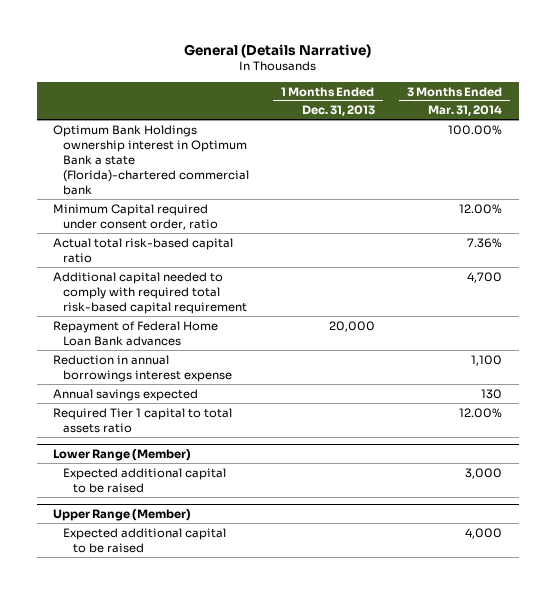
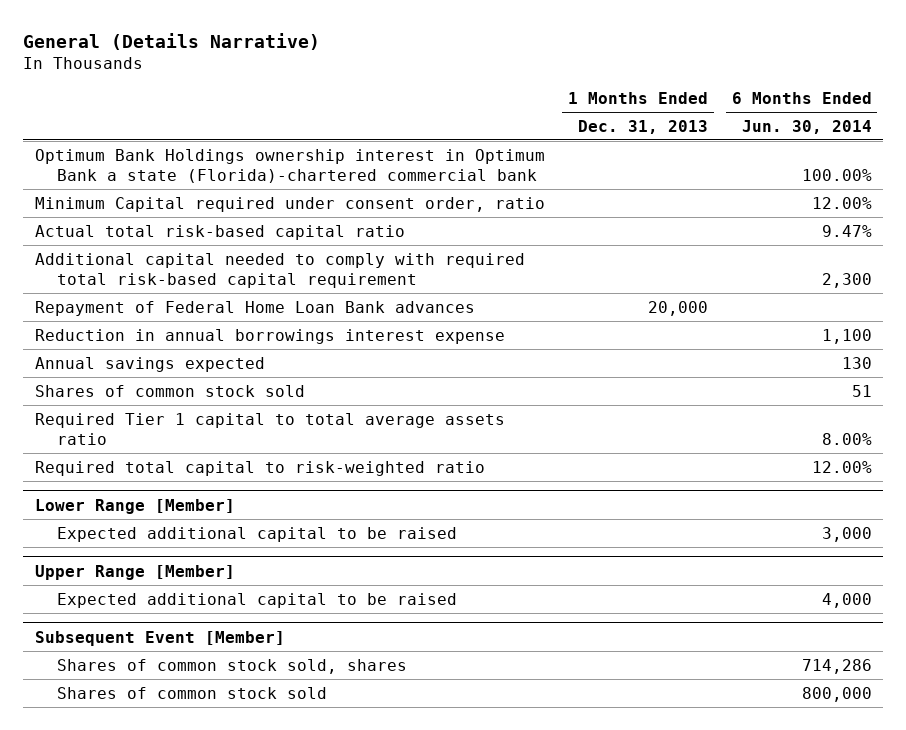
- | 1 Months Ended Dec. 31, 2013 | 3 Months Ended Mar. 31, 2014
+ | 1 Months Ended Dec. 31, 2013 | 6 Months Ended Jun. 30, 2014
- Required Tier 1 capital to total assets ratio | | 12.00%
- Lower Range (Member)
+ Shares of common stock sold | | 51
+ Required Tier 1 capital to total average assets ratio | | 8.00%
+ Required total capital to risk-weighted ratio | | 12.00%
+ Lower Range [Member]
- Upper Range (Member)
+ Upper Range [Member]
+ Subsequent Event [Member]
+ Shares of common stock sold, shares | | 714,286
+ Shares of common stock sold | | 800,000

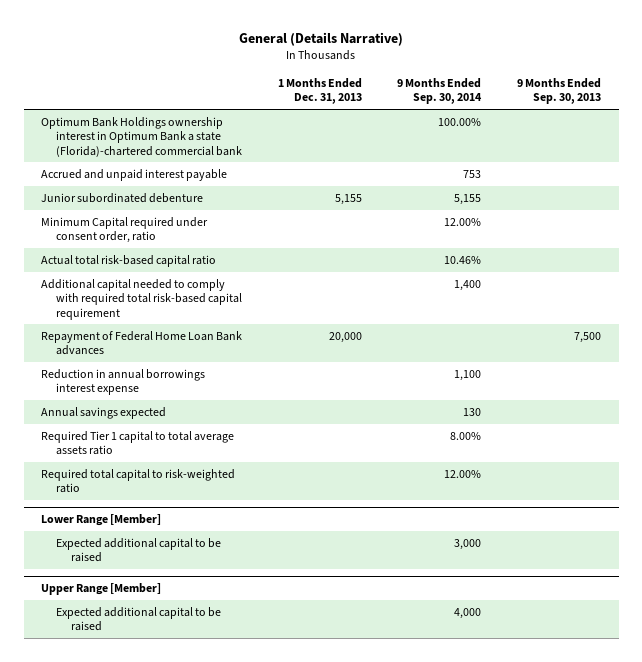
- | 1 Months Ended Dec. 31, 2013 | 6 Months Ended Jun. 30, 2014
+ | 1 Months Ended Dec. 31, 2013 | 9 Months Ended Sep. 30, 2014 | 9 Months Ended Sep. 30, 2013
+ Accrued and unpaid interest payable | | 753 |
+ Junior subordinated debenture | 5,155 | 5,155 |
- Shares of common stock sold | | 51
- Subsequent Event [Member]
- Shares of common stock sold, shares | | 714,286
- Shares of common stock sold | | 800,000

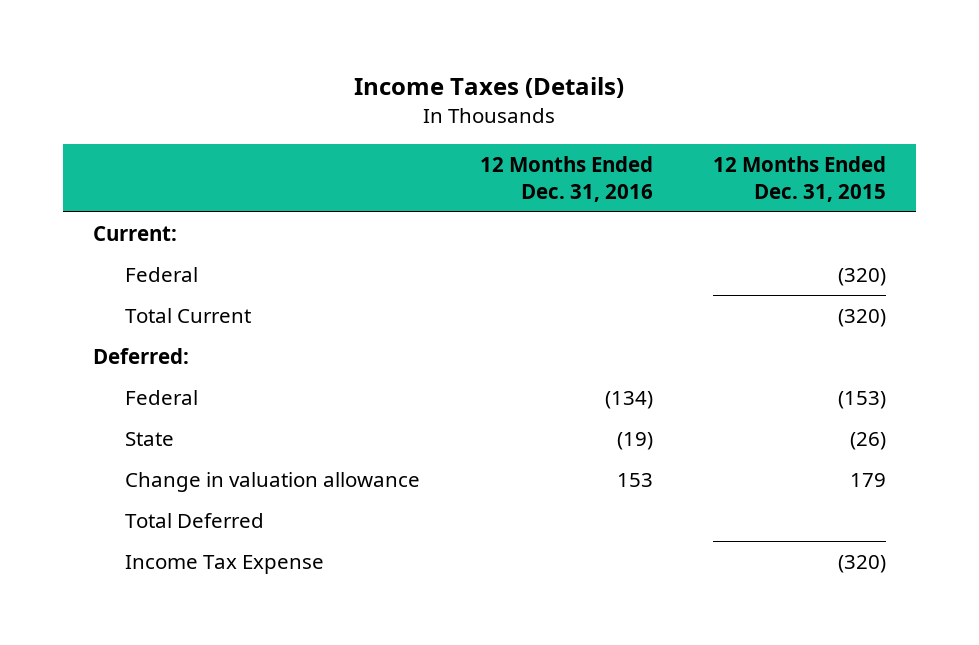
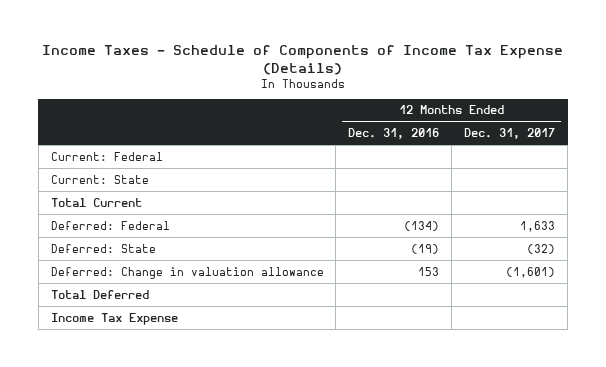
- Income Taxes (Details)
+ Income Taxes - Schedule of Components of Income Tax Expense (Details)
- | 12 Months Ended Dec. 31, 2016 | 12 Months Ended Dec. 31, 2015
+ | 12 Months Ended Dec. 31, 2016 | 12 Months Ended Dec. 31, 2017
- Current:
- Federal | | (320)
+ Current: Federal
+ Current: State
- Deferred:
- Federal | (134) | (153)
- State | (19) | (26)
- Change in valuation allowance | 153 | 179
+ Deferred: Federal | (134) | 1,633
+ Deferred: State | (19) | (32)
+ Deferred: Change in valuation allowance | 153 | (1,601)

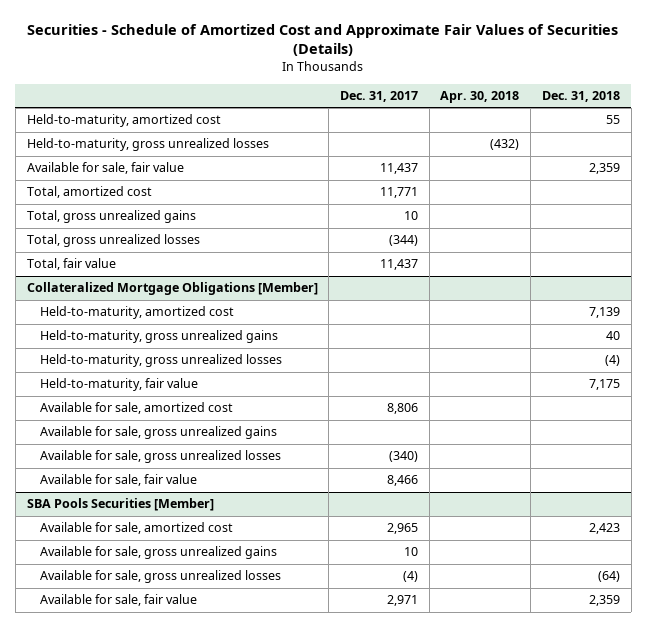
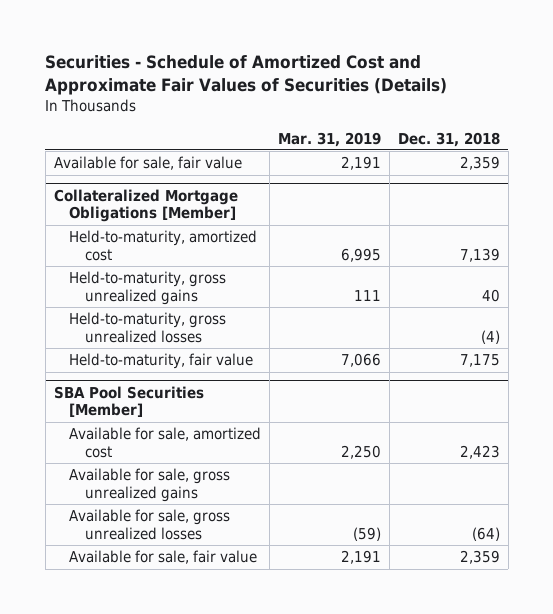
- | Dec. 31, 2017 | Apr. 30, 2018 | Dec. 31, 2018
+ | Mar. 31, 2019 | Dec. 31, 2018
- Held-to-maturity, amortized cost | | | 55
- Held-to-maturity, gross unrealized losses | | (432) |
- Total, amortized cost | 11,771 | |
- Total, gross unrealized gains | 10 | |
- Total, gross unrealized losses | (344) | |
- Total, fair value | 11,437 | |
@ Collateralized Mortgage Obligations [Member]
- Available for sale, amortized cost | 8,806 | |
- Available for sale, gross unrealized gains
- Available for sale, gross unrealized losses | (340) | |
- Available for sale, fair value | 8,466 | |
- SBA Pools Securities [Member]
+ SBA Pool Securities [Member]

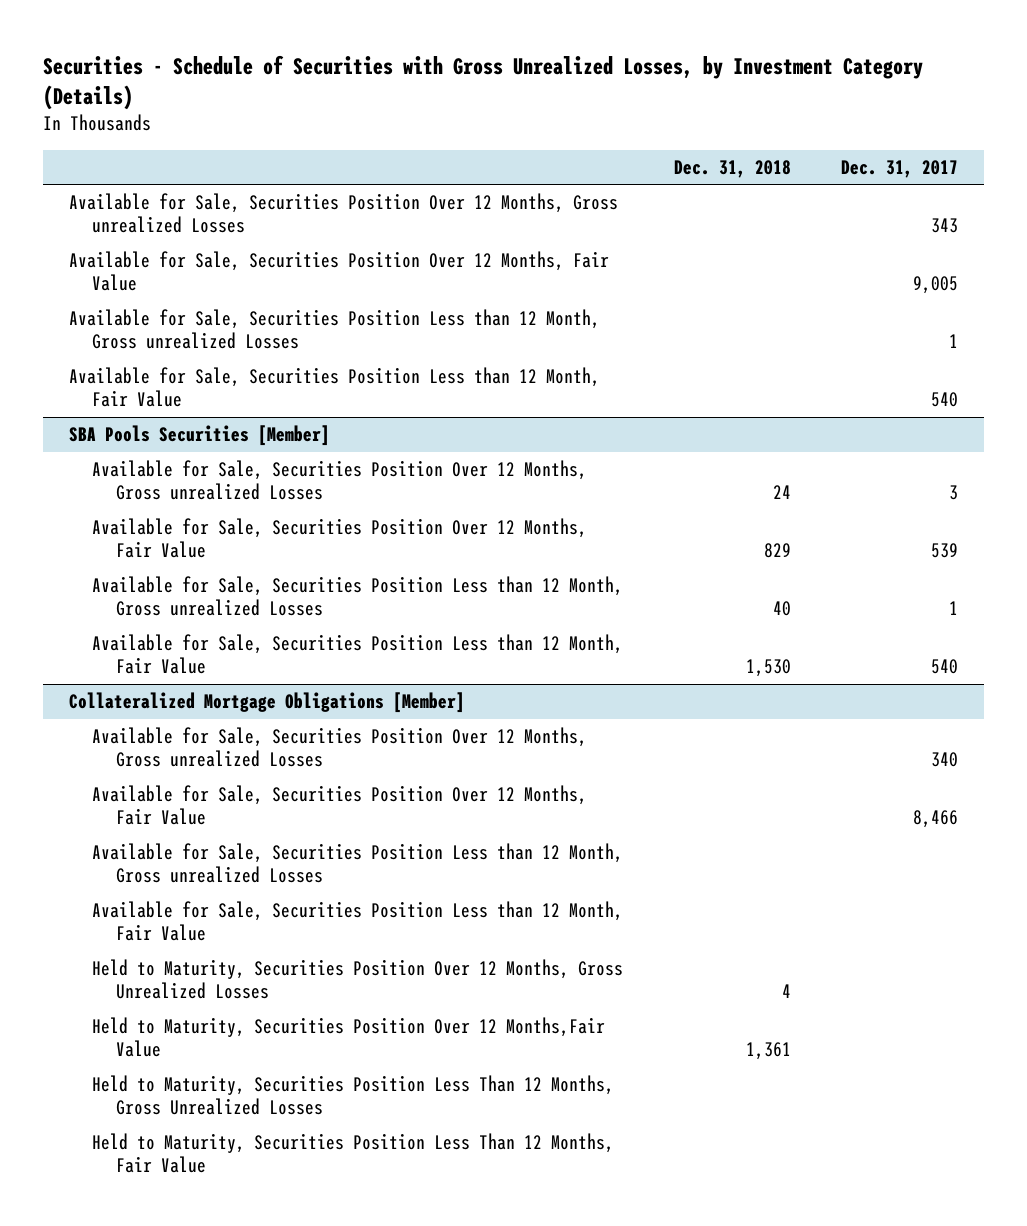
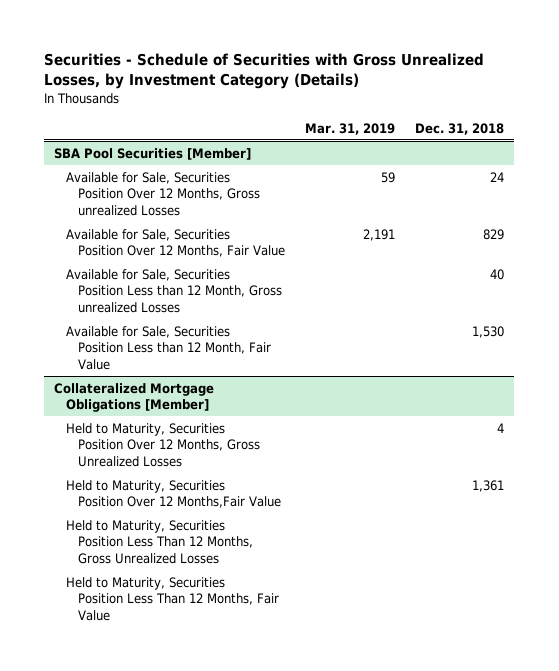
- | Dec. 31, 2018 | Dec. 31, 2017
+ | Mar. 31, 2019 | Dec. 31, 2018
- Available for Sale, Securities Position Over 12 Months, Gross unrealized Losses | | 343
- Available for Sale, Securities Position Over 12 Months, Fair Value | | 9,005
- Available for Sale, Securities Position Less than 12 Month, Gross unrealized Losses | | 1
- Available for Sale, Securities Position Less than 12 Month, Fair Value | | 540
- SBA Pools Securities [Member]
+ SBA Pool Securities [Member]
@ Collateralized Mortgage Obligations [Member]
- Available for Sale, Securities Position Over 12 Months, Gross unrealized Losses | | 340
- Available for Sale, Securities Position Over 12 Months, Fair Value | | 8,466
- Available for Sale, Securities Position Less than 12 Month, Gross unrealized Losses
- Available for Sale, Securities Position Less than 12 Month, Fair Value

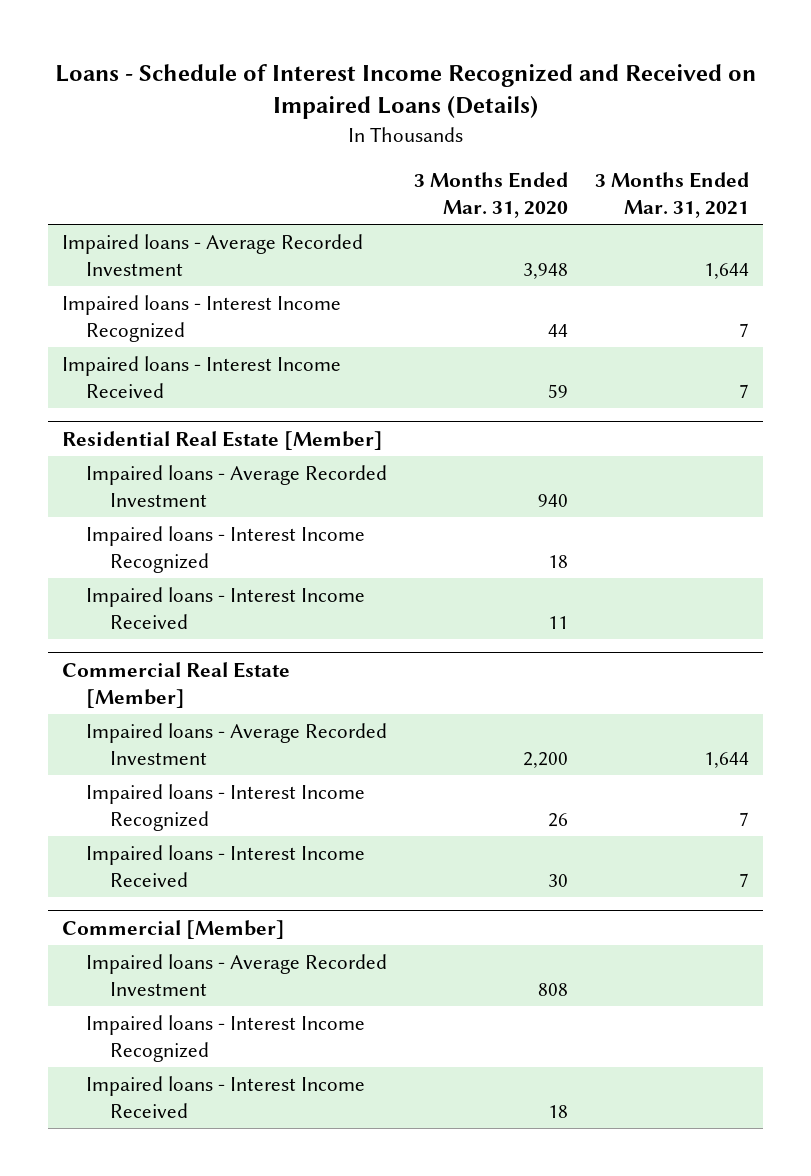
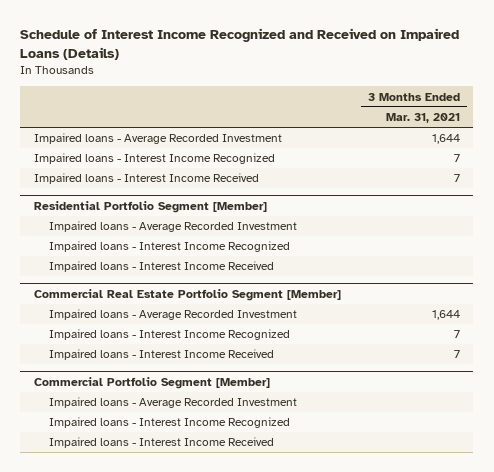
- Loans - Schedule of Interest Income Recognized and Received on Impaired Loans (Details)
+ Schedule of Interest Income Recognized and Received on Impaired Loans (Details)
- | 3 Months Ended Mar. 31, 2020 | 3 Months Ended Mar. 31, 2021
+ | 3 Months Ended Mar. 31, 2021
- Residential Real Estate [Member]
+ Residential Portfolio Segment [Member]
- Commercial Real Estate [Member]
+ Commercial Real Estate Portfolio Segment [Member]
- Commercial [Member]
- Impaired loans - Average Recorded Investment | 808 |
- Impaired loans - Interest Income Recognized
- Impaired loans - Interest Income Received | 18 |
+ Commercial Portfolio Segment [Member]
+ Impaired loans - Average Recorded Investment
+ Impaired loans - Interest Income Recognized
+ Impaired loans - Interest Income Received

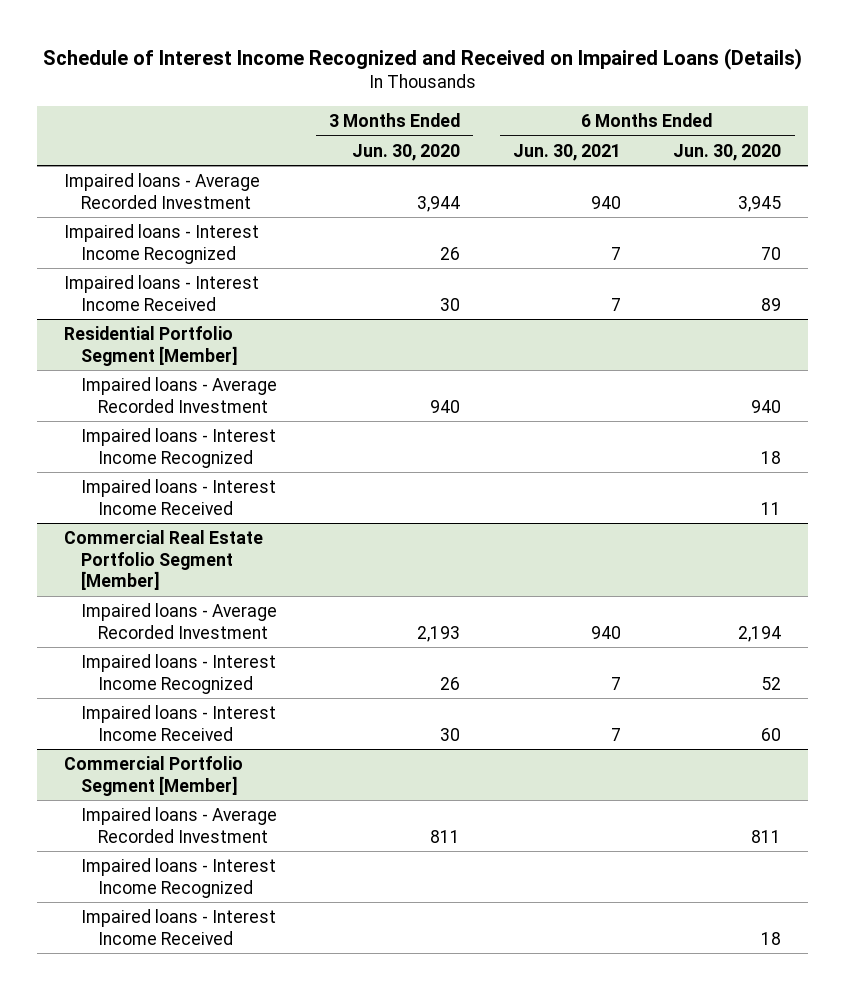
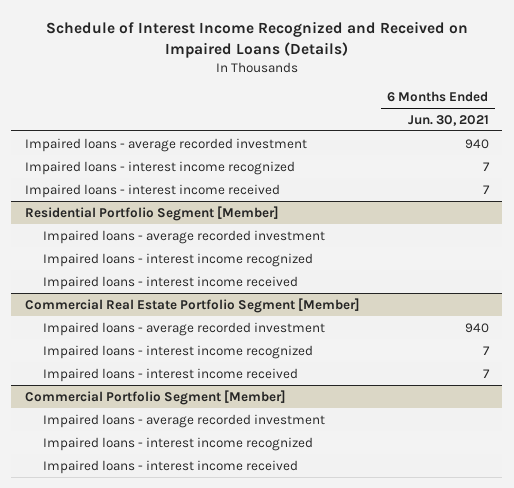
- | 3 Months Ended Jun. 30, 2020 | 6 Months Ended Jun. 30, 2021 | 6 Months Ended Jun. 30, 2020
+ | 6 Months Ended Jun. 30, 2021
- Impaired loans - Average Recorded Investment | 3,944 | 940 | 3,945
- Impaired loans - Interest Income Recognized | 26 | 7 | 70
- Impaired loans - Interest Income Received | 30 | 7 | 89
+ Impaired loans - average recorded investment | 940
+ Impaired loans - interest income recognized | 7
+ Impaired loans - interest income received | 7
@ Residential Portfolio Segment [Member]
- Impaired loans - Average Recorded Investment | 940 | | 940
- Impaired loans - Interest Income Recognized | | | 18
- Impaired loans - Interest Income Received | | | 11
+ Impaired loans - average recorded investment
+ Impaired loans - interest income recognized
+ Impaired loans - interest income received
@ Commercial Real Estate Portfolio Segment [Member]
- Impaired loans - Average Recorded Investment | 2,193 | 940 | 2,194
- Impaired loans - Interest Income Recognized | 26 | 7 | 52
- Impaired loans - Interest Income Received | 30 | 7 | 60
+ Impaired loans - average recorded investment | 940
+ Impaired loans - interest income recognized | 7
+ Impaired loans - interest income received | 7
@ Commercial Portfolio Segment [Member]
- Impaired loans - Average Recorded Investment | 811 | | 811
- Impaired loans - Interest Income Recognized
- Impaired loans - Interest Income Received | | | 18
+ Impaired loans - average recorded investment
+ Impaired loans - interest income recognized
+ Impaired loans - interest income received

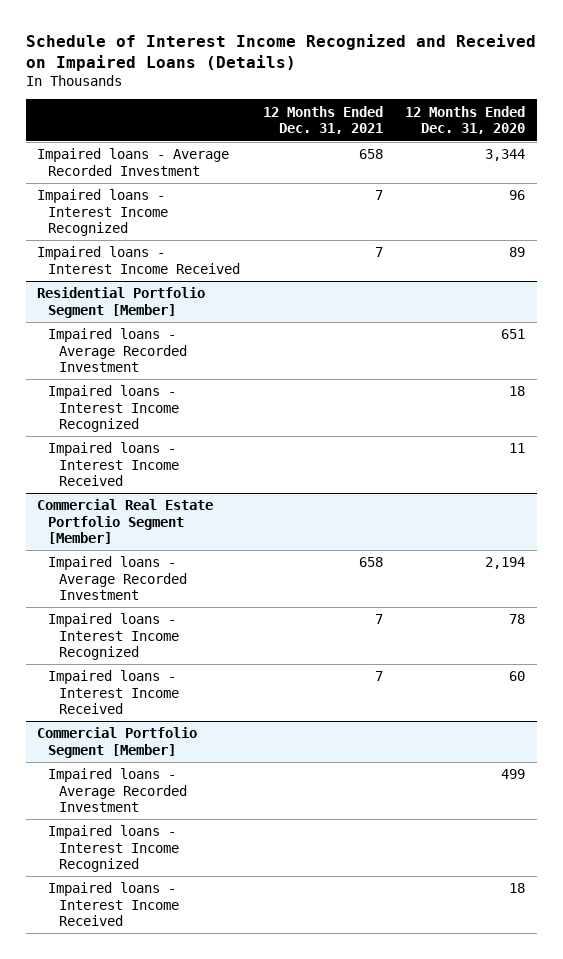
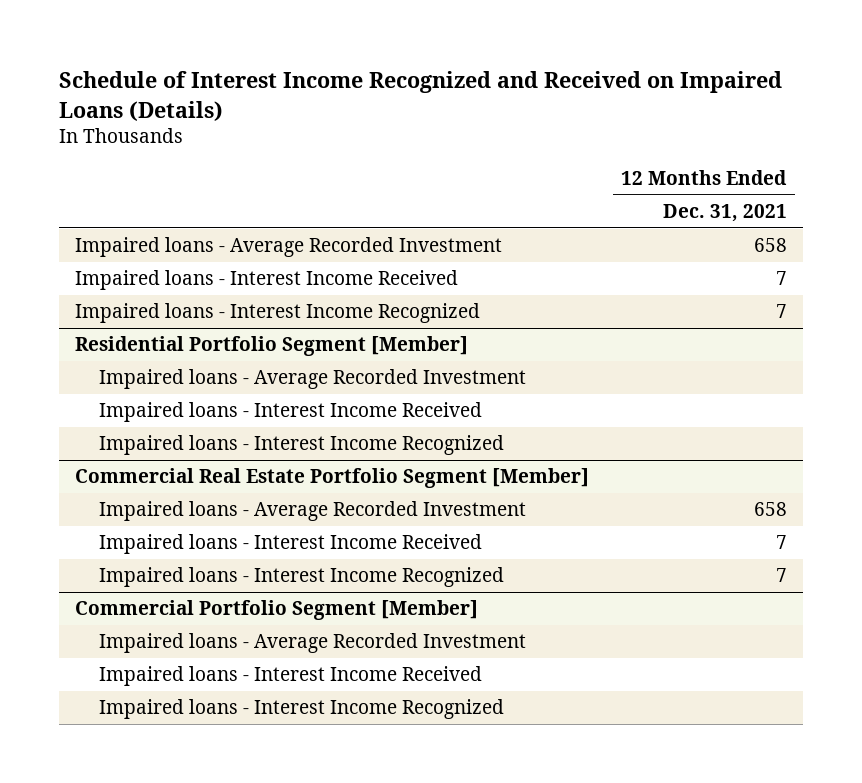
- | 12 Months Ended Dec. 31, 2021 | 12 Months Ended Dec. 31, 2020
+ | 12 Months Ended Dec. 31, 2021
moved down: Impaired loans - Interest Income Recognized | 7
@ Residential Portfolio Segment [Member]
moved down: Impaired loans - Interest Income Recognized
@ Commercial Real Estate Portfolio Segment [Member]
moved down: Impaired loans - Interest Income Recognized | 7
@ Commercial Portfolio Segment [Member]
moved down: Impaired loans - Interest Income Recognized

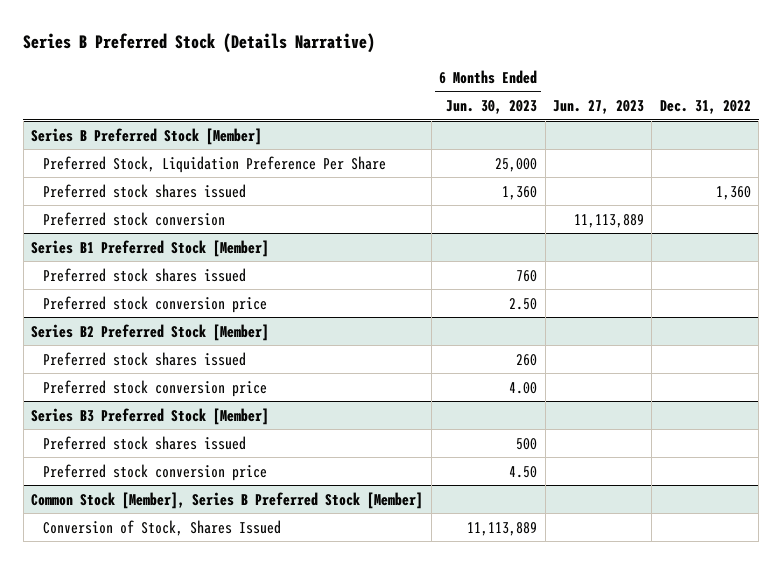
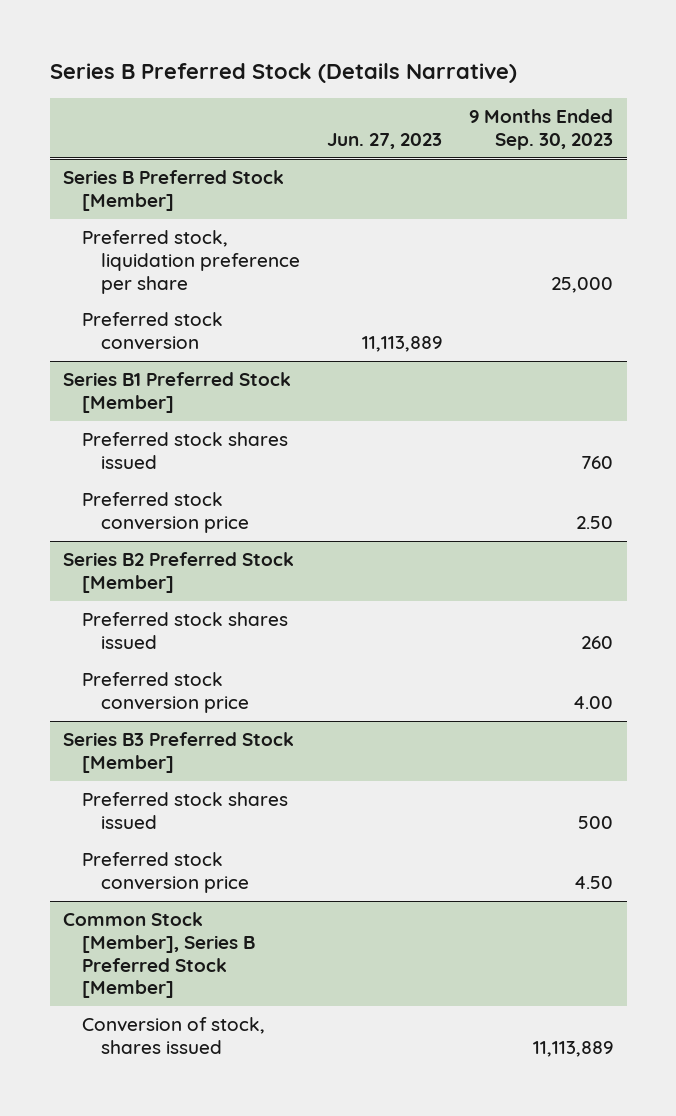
- | 6 Months Ended Jun. 30, 2023 | Jun. 27, 2023 | Dec. 31, 2022
+ | Jun. 27, 2023 | 9 Months Ended Sep. 30, 2023
@ Series B Preferred Stock [Member]
- Preferred Stock, Liquidation Preference Per Share | 25,000 | |
- Preferred stock shares issued | 1,360 | | 1,360
+ Preferred stock, liquidation preference per share | | 25,000
@ Common Stock [Member], Series B Preferred Stock [Member]
- Conversion of Stock, Shares Issued | 11,113,889 | |
+ Conversion of stock, shares issued | | 11,113,889

